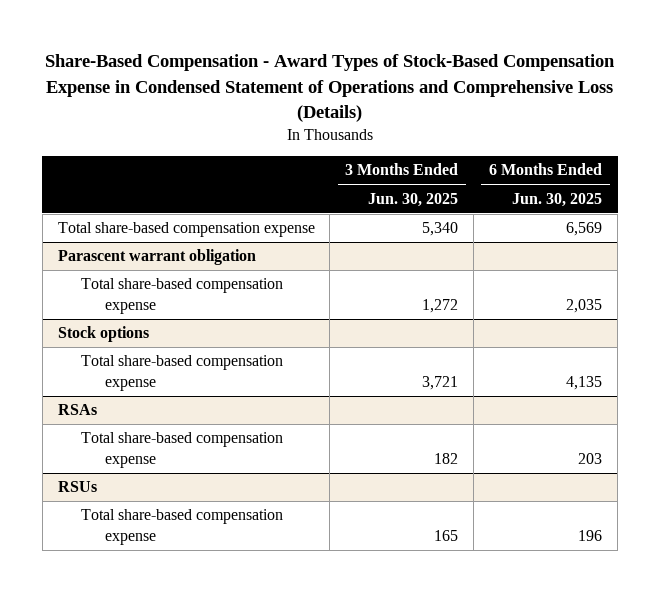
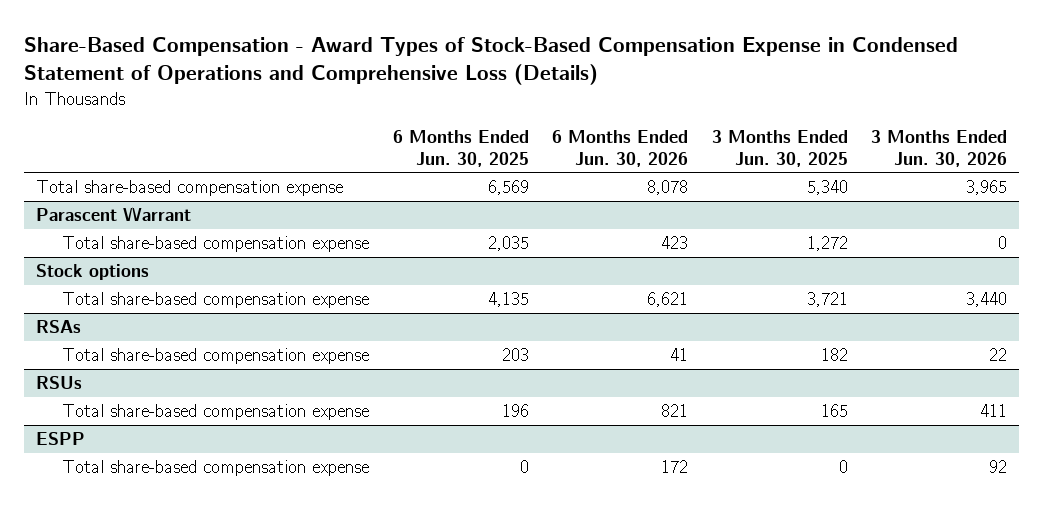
- | 3 Months Ended Jun. 30, 2025 | 6 Months Ended Jun. 30, 2025
+ | 6 Months Ended Jun. 30, 2025 | 6 Months Ended Jun. 30, 2026 | 3 Months Ended Jun. 30, 2025 | 3 Months Ended Jun. 30, 2026
- Parascent warrant obligation
+ Parascent Warrant
+ ESPP
+ Total share-based compensation expense | 0 | 172 | 0 | 92

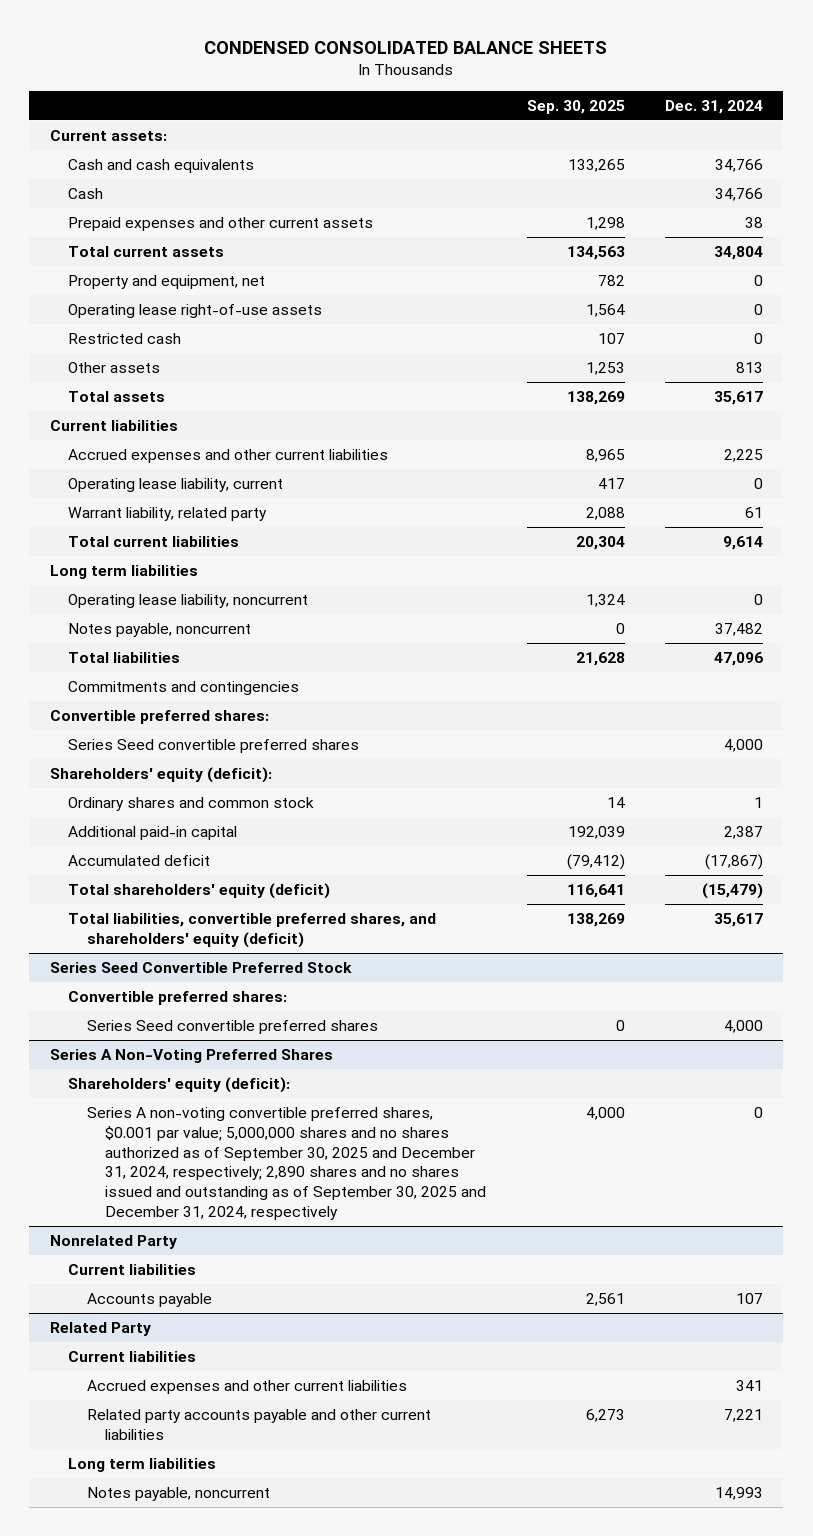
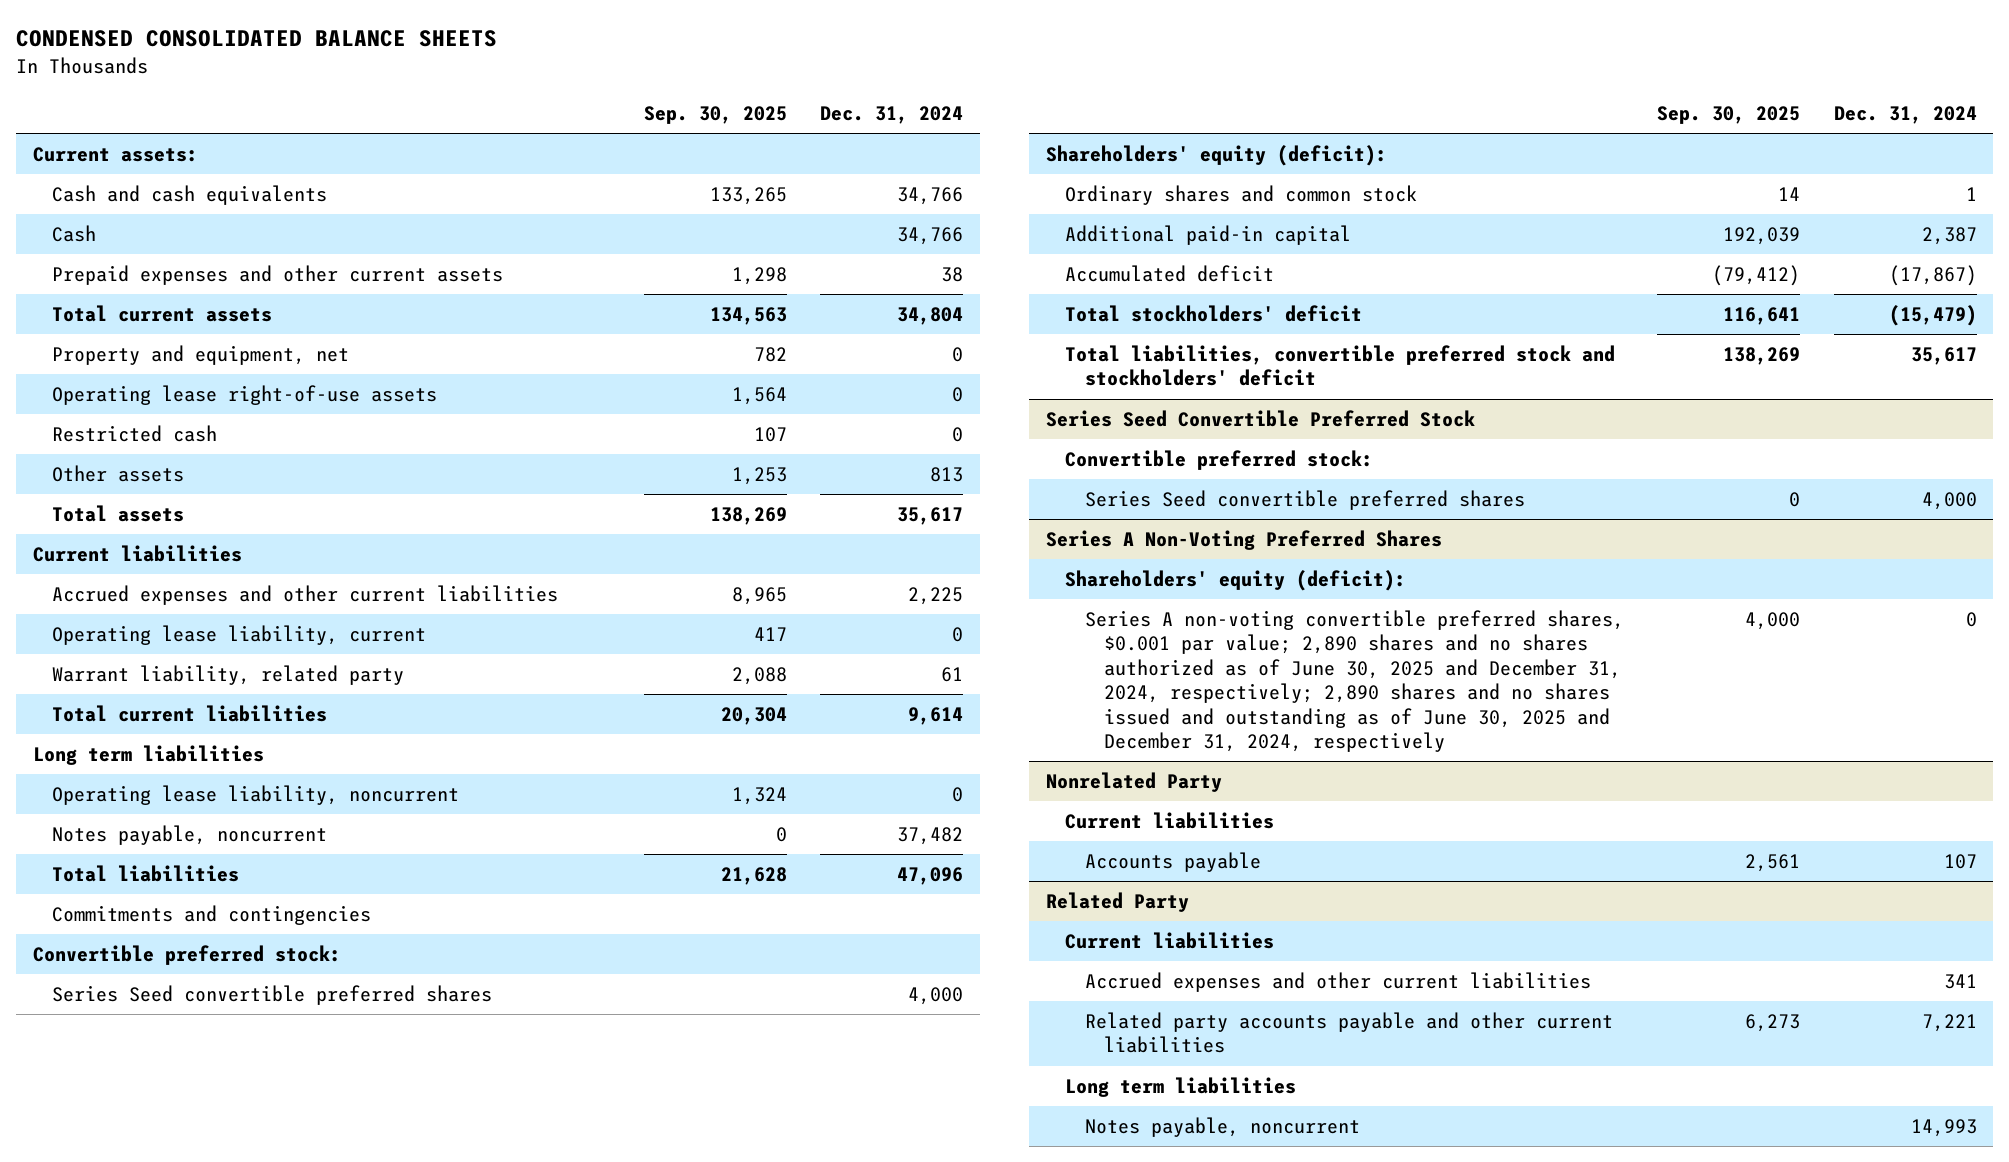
- Convertible preferred shares:
+ Convertible preferred stock:
- Total shareholders' equity (deficit) | 116,641 | (15,479)
- Total liabilities, convertible preferred shares, and shareholders' equity (deficit) | 138,269 | 35,617
+ Total stockholders' deficit | 116,641 | (15,479)
+ Total liabilities, convertible preferred stock and stockholders' deficit | 138,269 | 35,617
@ Series Seed Convertible Preferred Stock
- Convertible preferred shares:
+ Convertible preferred stock:
@ Series A Non-Voting Preferred Shares
- Series A non-voting convertible preferred shares, $0.001 par value; 5,000,000 shares and no shares authorized as of September 30, 2025 and December 31, 2024, respectively; 2,890 shares and no shares issued and outstanding as of September 30, 2025 and December 31, 2024, respectively | 4,000 | 0
+ Series A non-voting convertible preferred shares, $0.001 par value; 2,890 shares and no shares authorized as of June 30, 2025 and December 31, 2024, respectively; 2,890 shares and no shares issued and outstanding as of June 30, 2025 and December 31, 2024, respectively | 4,000 | 0

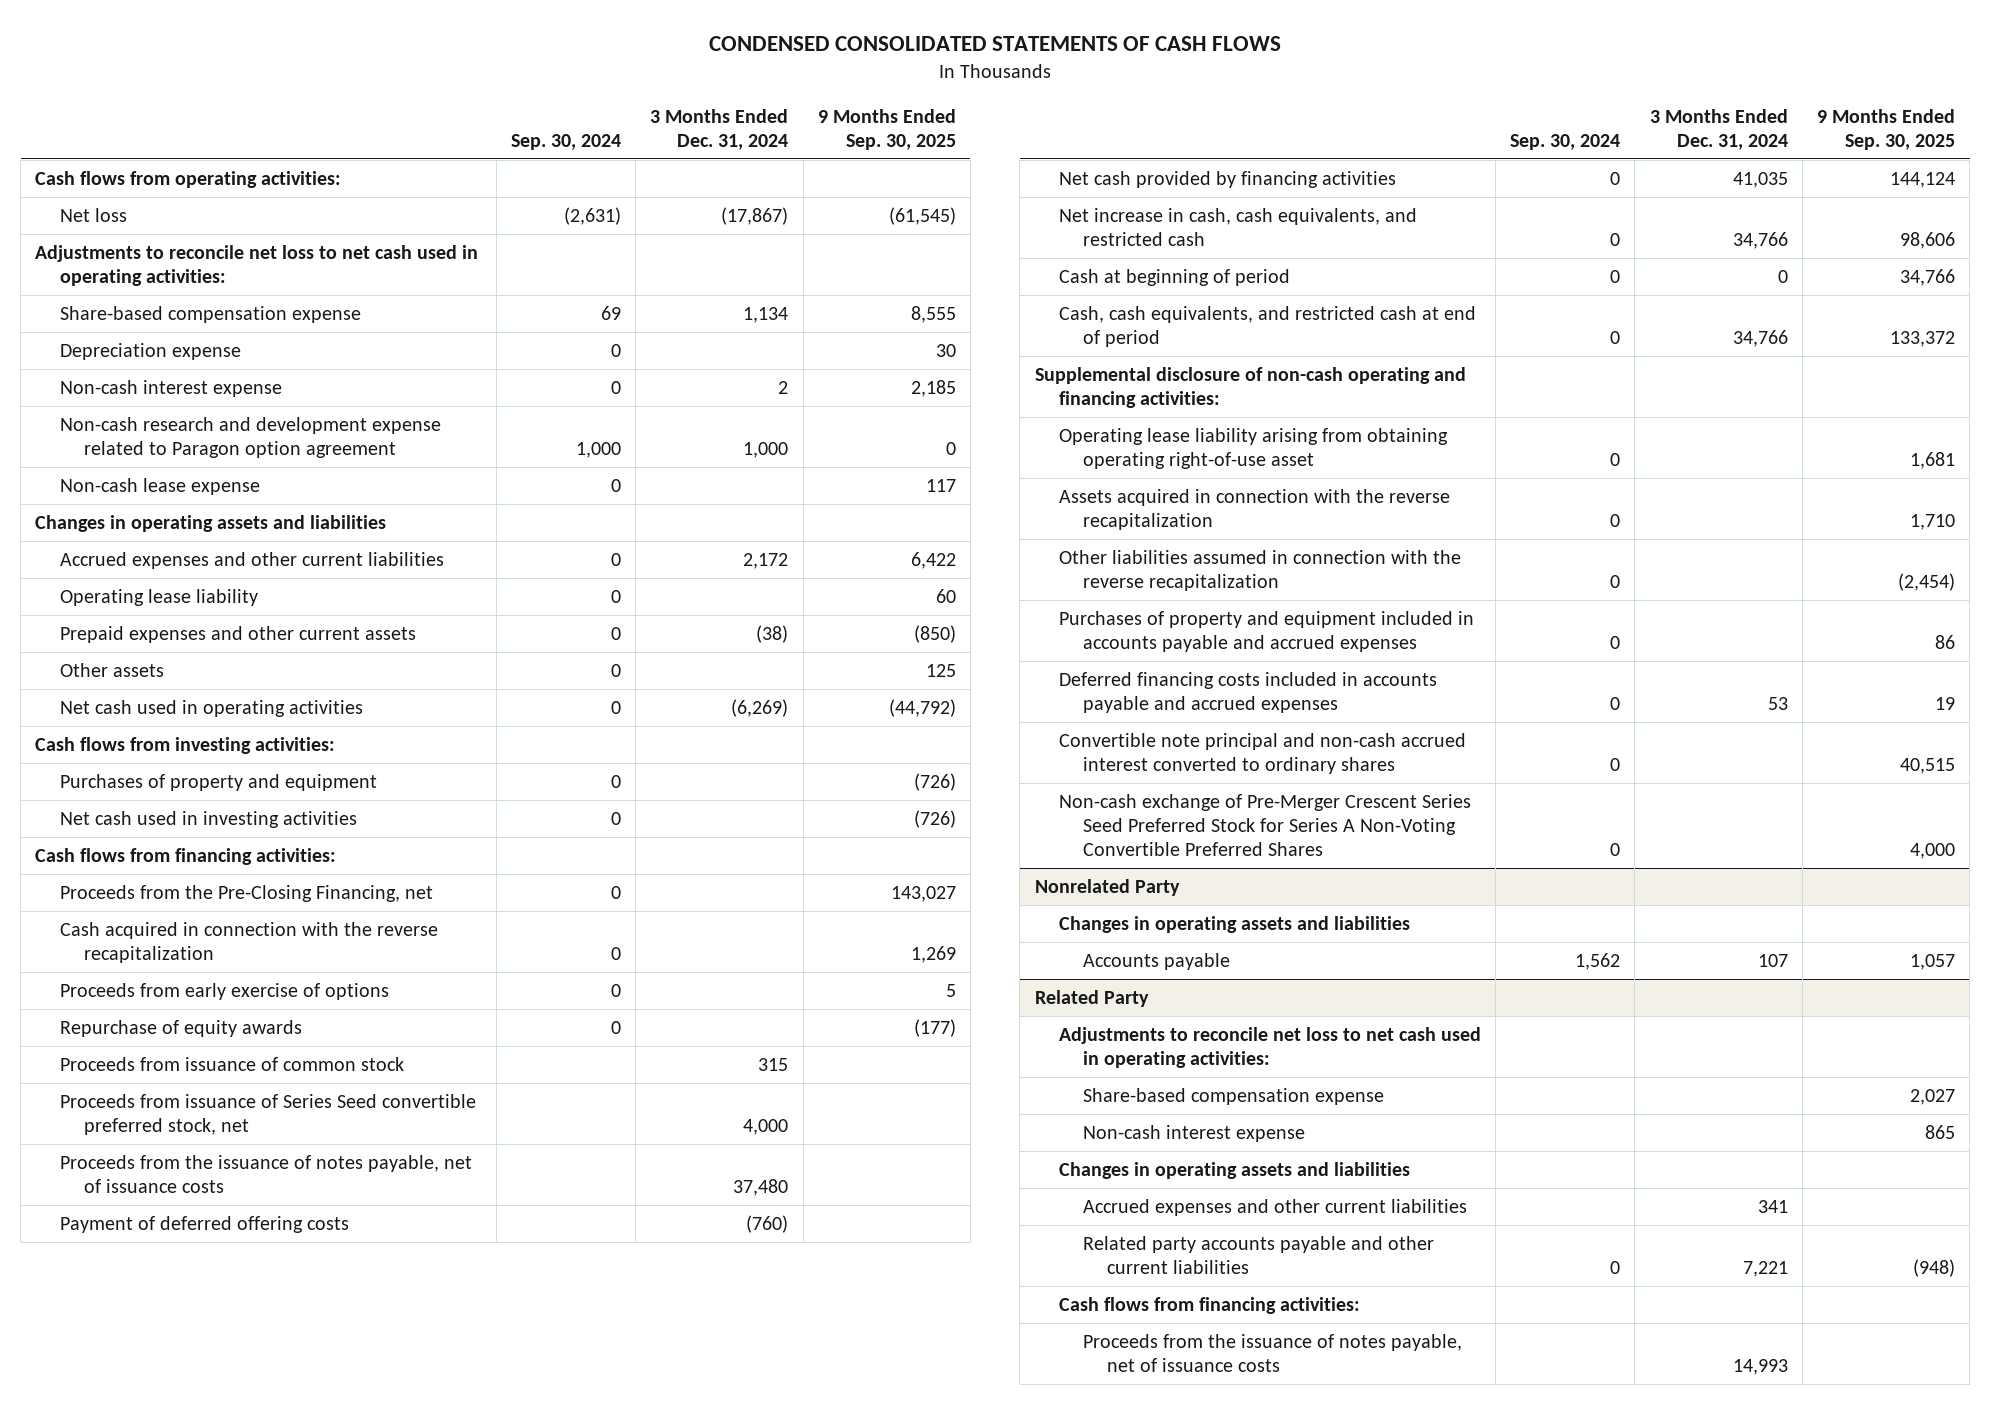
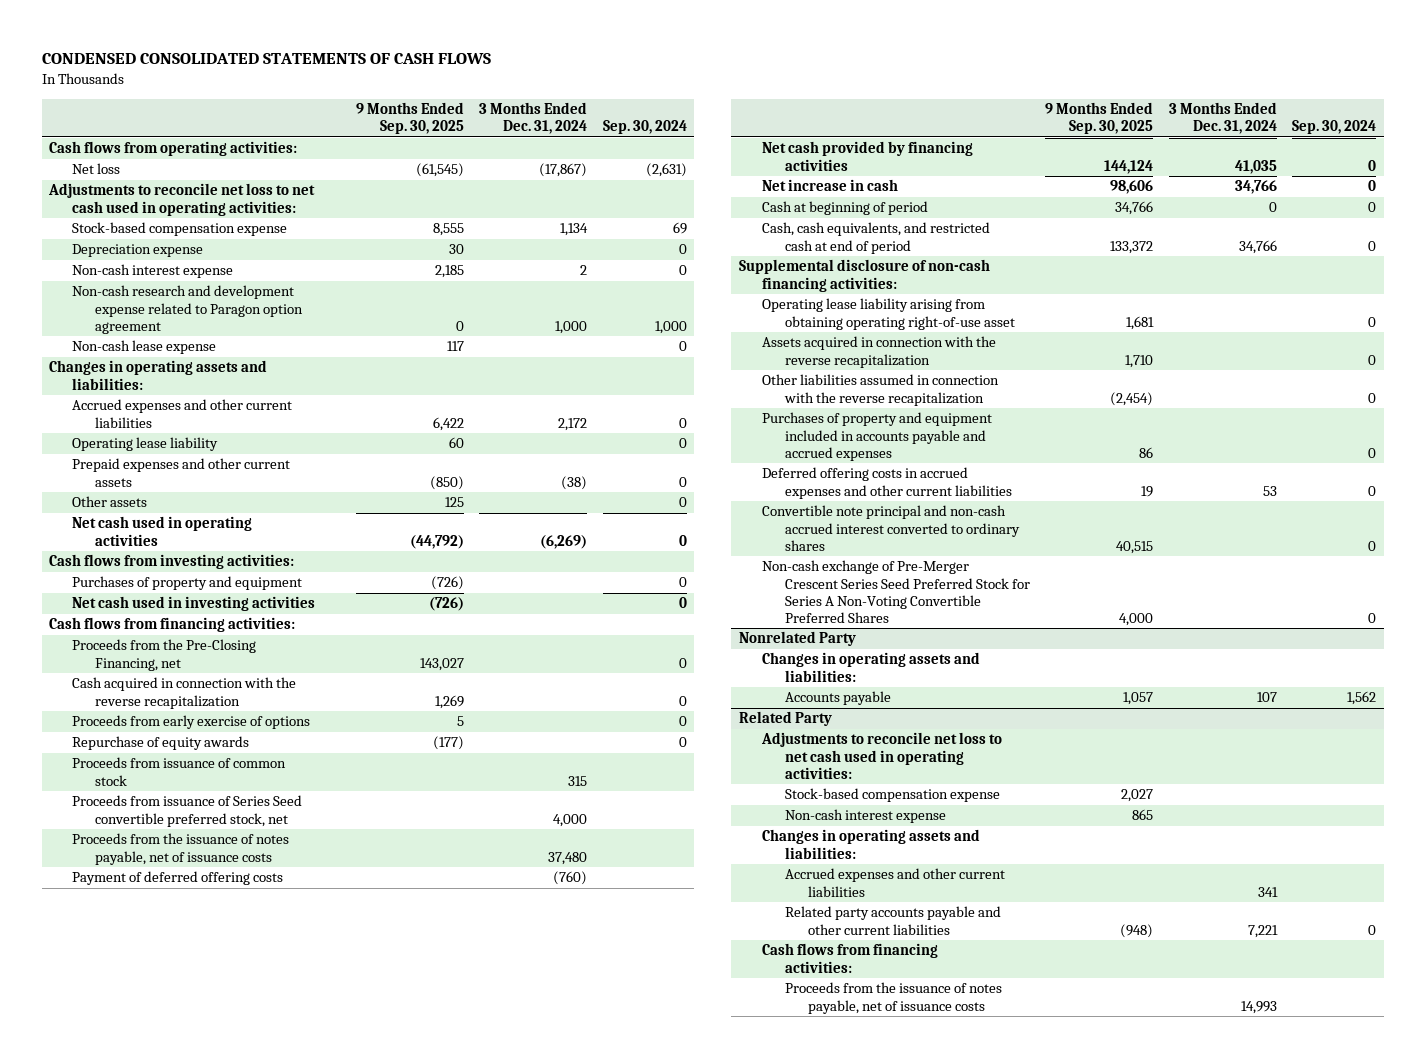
- | Sep. 30, 2024 | 3 Months Ended Dec. 31, 2024 | 9 Months Ended Sep. 30, 2025
+ | 9 Months Ended Sep. 30, 2025 | 3 Months Ended Dec. 31, 2024 | Sep. 30, 2024
- Share-based compensation expense | 69 | 1,134 | 8,555
+ Stock-based compensation expense | 8,555 | 1,134 | 69
- Changes in operating assets and liabilities
+ Changes in operating assets and liabilities:
- Net increase in cash, cash equivalents, and restricted cash | 0 | 34,766 | 98,606
+ Net increase in cash | 98,606 | 34,766 | 0
- Supplemental disclosure of non-cash operating and financing activities:
+ Supplemental disclosure of non-cash financing activities:
- Deferred financing costs included in accounts payable and accrued expenses | 0 | 53 | 19
+ Deferred offering costs in accrued expenses and other current liabilities | 19 | 53 | 0
@ Nonrelated Party
- Changes in operating assets and liabilities
+ Changes in operating assets and liabilities:
@ Related Party
- Share-based compensation expense | | | 2,027
+ Stock-based compensation expense | 2,027 | |
- Changes in operating assets and liabilities
+ Changes in operating assets and liabilities:

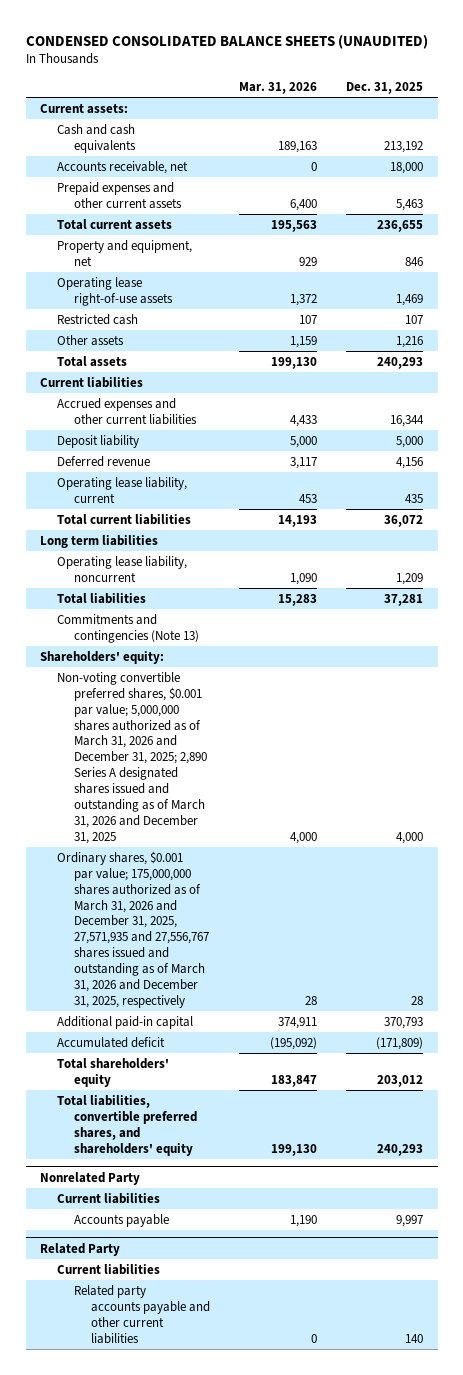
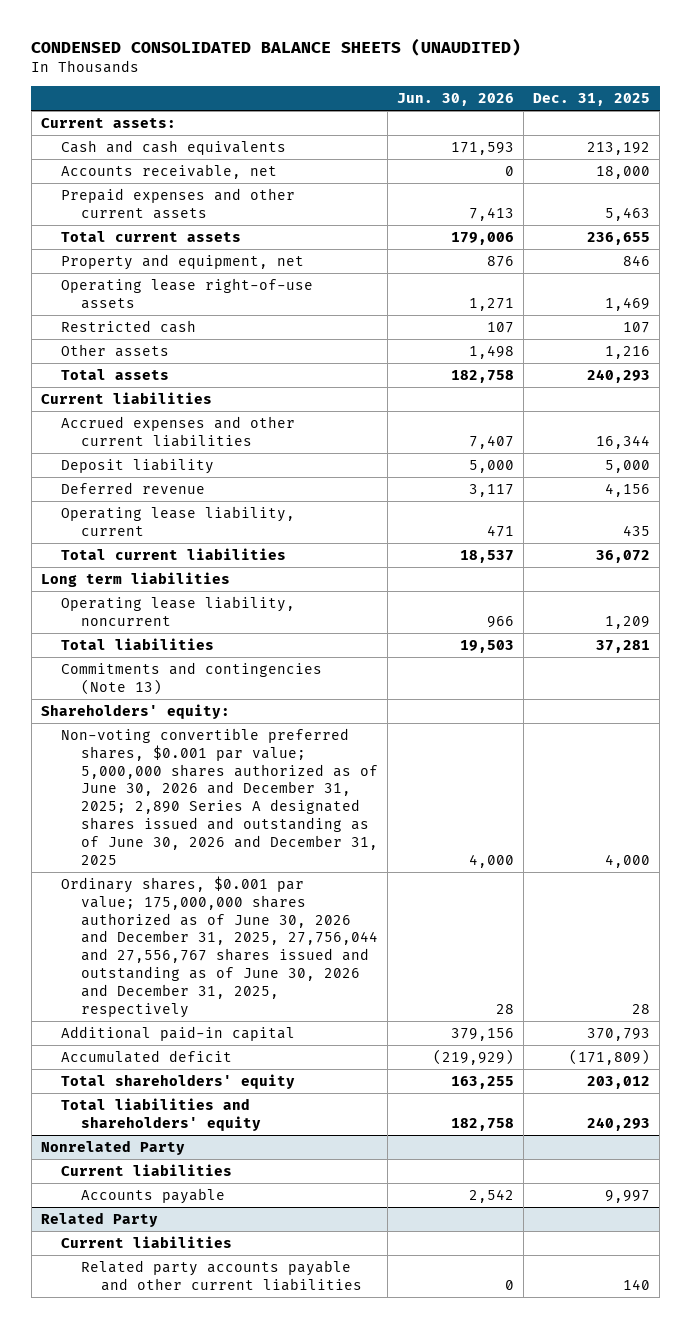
- | Mar. 31, 2026 | Dec. 31, 2025
+ | Jun. 30, 2026 | Dec. 31, 2025
- Non-voting convertible preferred shares, $0.001 par value; 5,000,000 shares authorized as of March 31, 2026 and December 31, 2025; 2,890 Series A designated shares issued and outstanding as of March 31, 2026 and December 31, 2025 | 4,000 | 4,000
- Ordinary shares, $0.001 par value; 175,000,000 shares authorized as of March 31, 2026 and December 31, 2025, 27,571,935 and 27,556,767 shares issued and outstanding as of March 31, 2026 and December 31, 2025, respectively | 28 | 28
+ Non-voting convertible preferred shares, $0.001 par value; 5,000,000 shares authorized as of June 30, 2026 and December 31, 2025; 2,890 Series A designated shares issued and outstanding as of June 30, 2026 and December 31, 2025 | 4,000 | 4,000
+ Ordinary shares, $0.001 par value; 175,000,000 shares authorized as of June 30, 2026 and December 31, 2025, 27,756,044 and 27,556,767 shares issued and outstanding as of June 30, 2026 and December 31, 2025, respectively | 28 | 28
- Total liabilities, convertible preferred shares, and shareholders' equity | 199,130 | 240,293
+ Total liabilities and shareholders' equity | 182,758 | 240,293

